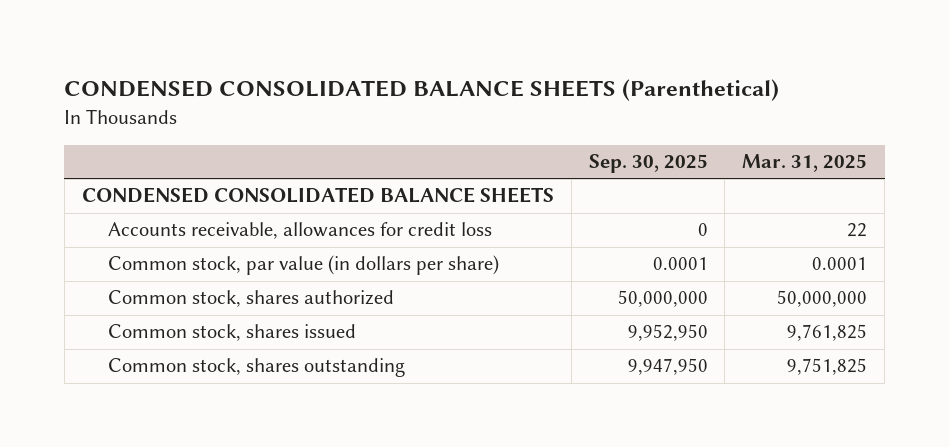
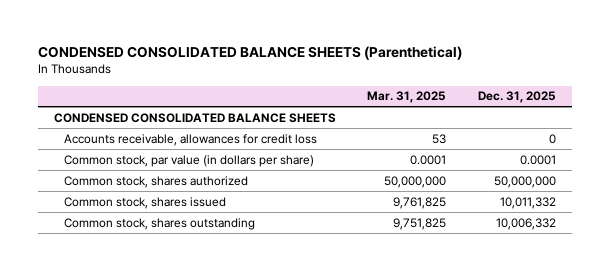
- | Sep. 30, 2025 | Mar. 31, 2025
+ | Mar. 31, 2025 | Dec. 31, 2025
- Accounts receivable, allowances for credit loss | 0 | 22
+ Accounts receivable, allowances for credit loss | 53 | 0

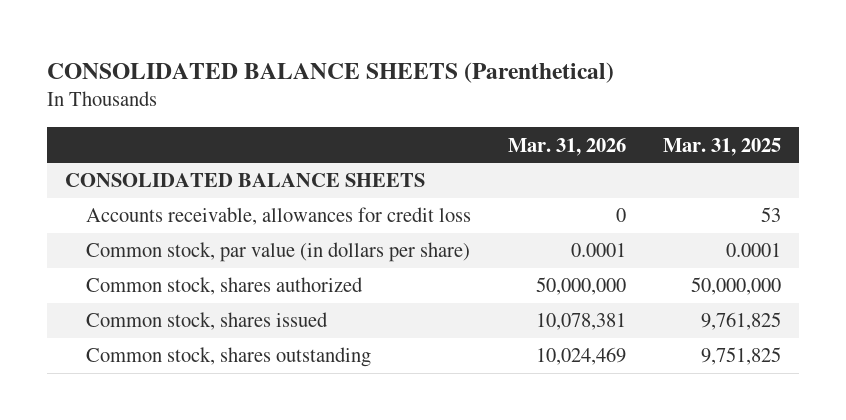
- CONDENSED CONSOLIDATED BALANCE SHEETS (Parenthetical)
+ CONSOLIDATED BALANCE SHEETS (Parenthetical)
- | Mar. 31, 2025 | Dec. 31, 2025
+ | Mar. 31, 2026 | Mar. 31, 2025
- CONDENSED CONSOLIDATED BALANCE SHEETS
+ CONSOLIDATED BALANCE SHEETS

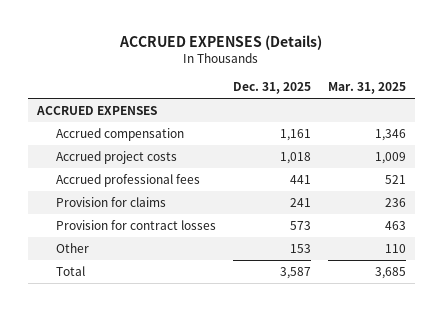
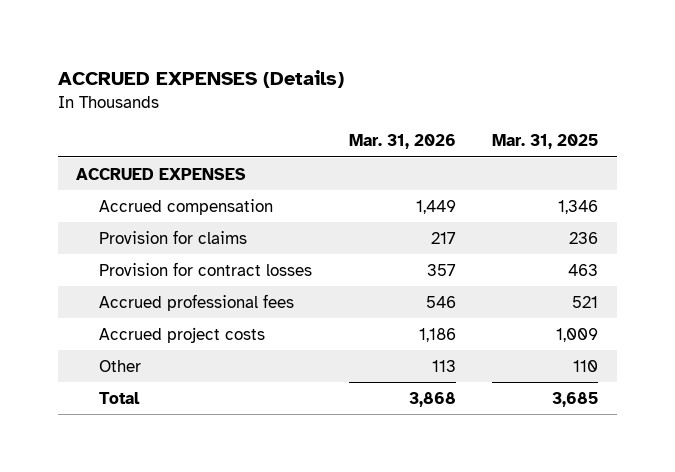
- | Dec. 31, 2025 | Mar. 31, 2025
+ | Mar. 31, 2026 | Mar. 31, 2025
moved down: Accrued professional fees | 546 | 521
moved down: Accrued project costs | 1,186 | 1,009

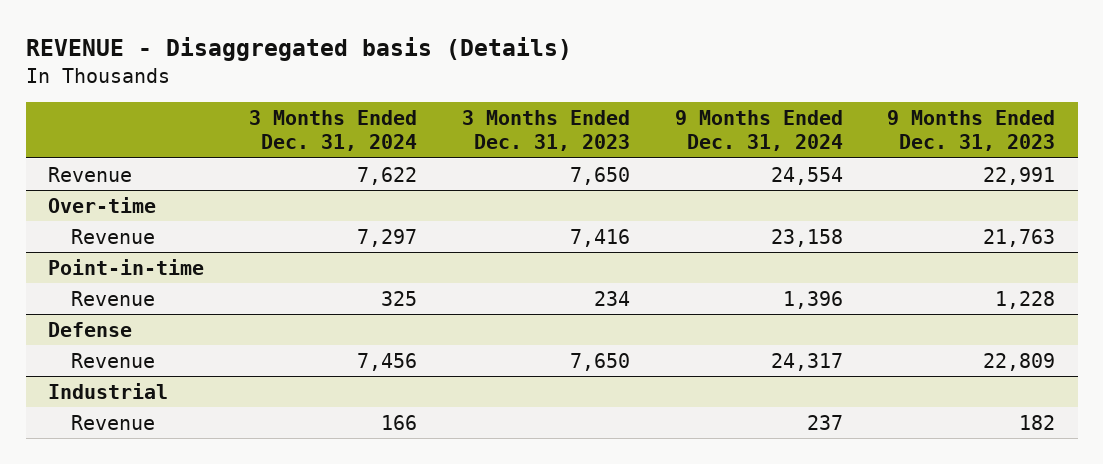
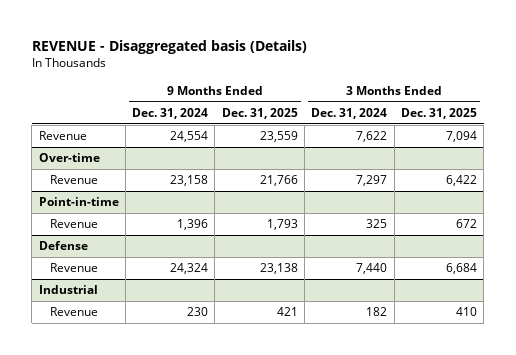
- | 3 Months Ended Dec. 31, 2024 | 3 Months Ended Dec. 31, 2023 | 9 Months Ended Dec. 31, 2024 | 9 Months Ended Dec. 31, 2023
+ | 9 Months Ended Dec. 31, 2024 | 9 Months Ended Dec. 31, 2025 | 3 Months Ended Dec. 31, 2024 | 3 Months Ended Dec. 31, 2025
@ Defense
- Revenue | 7,456 | 7,650 | 24,317 | 22,809
+ Revenue | 24,324 | 23,138 | 7,440 | 6,684
@ Industrial
- Revenue | 166 | | 237 | 182
+ Revenue | 230 | 421 | 182 | 410

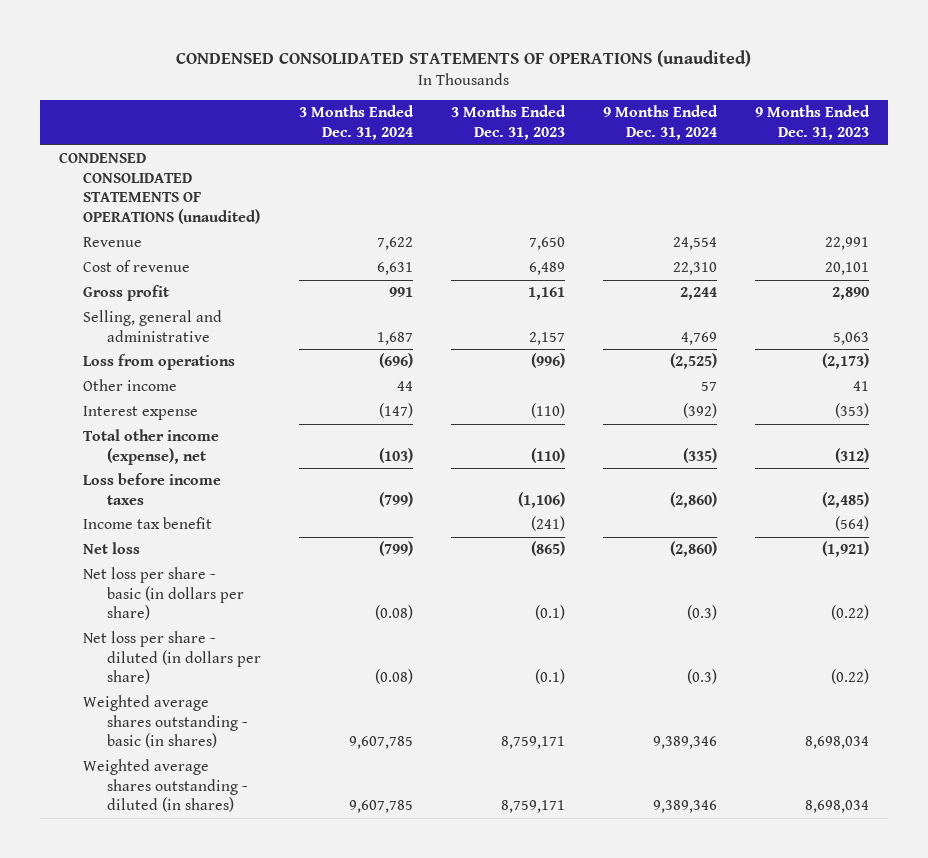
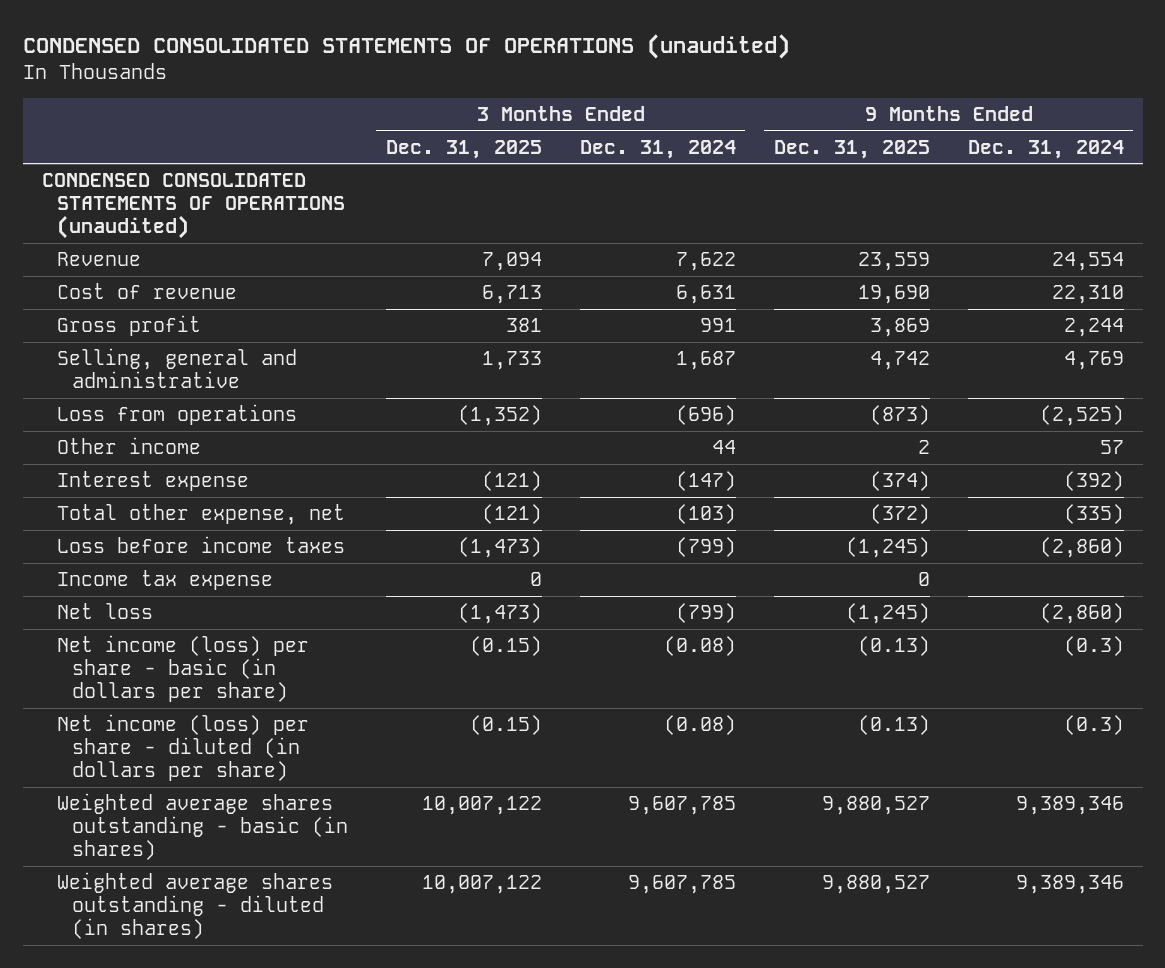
- | 3 Months Ended Dec. 31, 2024 | 3 Months Ended Dec. 31, 2023 | 9 Months Ended Dec. 31, 2024 | 9 Months Ended Dec. 31, 2023
+ | 3 Months Ended Dec. 31, 2025 | 3 Months Ended Dec. 31, 2024 | 9 Months Ended Dec. 31, 2025 | 9 Months Ended Dec. 31, 2024
- Total other income (expense), net | (103) | (110) | (335) | (312)
+ Total other expense, net | (121) | (103) | (372) | (335)
- Income tax benefit | | (241) | | (564)
+ Income tax expense | 0 | | 0 |
- Net loss per share - basic (in dollars per share) | (0.08) | (0.1) | (0.3) | (0.22)
- Net loss per share - diluted (in dollars per share) | (0.08) | (0.1) | (0.3) | (0.22)
+ Net income (loss) per share - basic (in dollars per share) | (0.15) | (0.08) | (0.13) | (0.3)
+ Net income (loss) per share - diluted (in dollars per share) | (0.15) | (0.08) | (0.13) | (0.3)

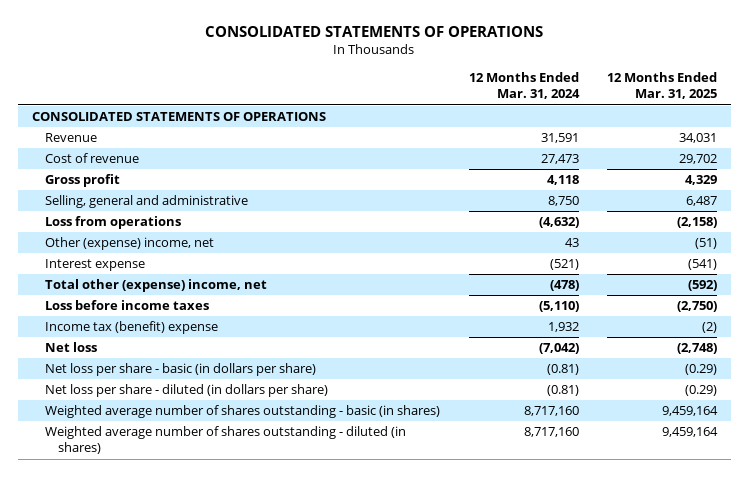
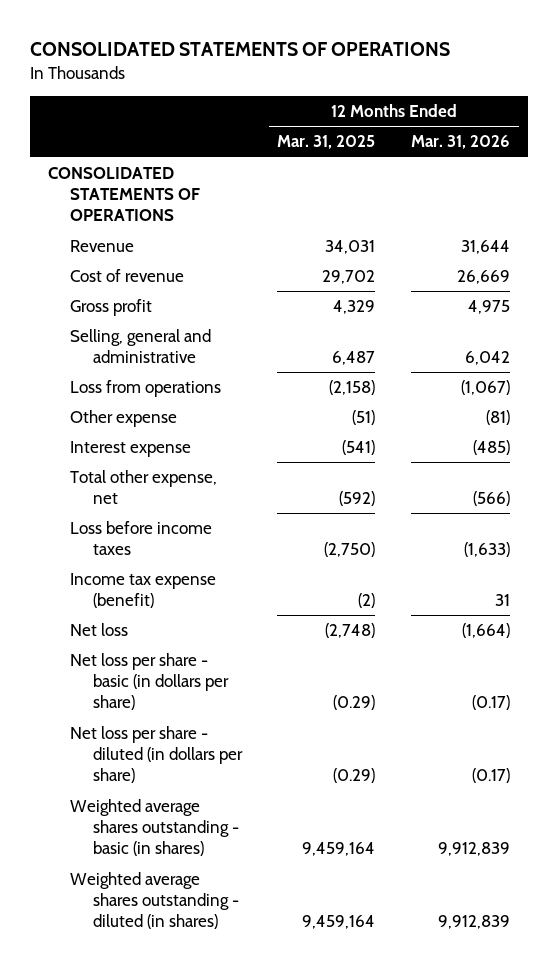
- | 12 Months Ended Mar. 31, 2024 | 12 Months Ended Mar. 31, 2025
+ | 12 Months Ended Mar. 31, 2025 | 12 Months Ended Mar. 31, 2026
- Other (expense) income, net | 43 | (51)
+ Other expense | (51) | (81)
- Total other (expense) income, net | (478) | (592)
+ Total other expense, net | (592) | (566)
- Income tax (benefit) expense | 1,932 | (2)
+ Income tax expense (benefit) | (2) | 31
- Weighted average number of shares outstanding - basic (in shares) | 8,717,160 | 9,459,164
- Weighted average number of shares outstanding - diluted (in shares) | 8,717,160 | 9,459,164
+ Weighted average shares outstanding - basic (in shares) | 9,459,164 | 9,912,839
+ Weighted average shares outstanding - diluted (in shares) | 9,459,164 | 9,912,839

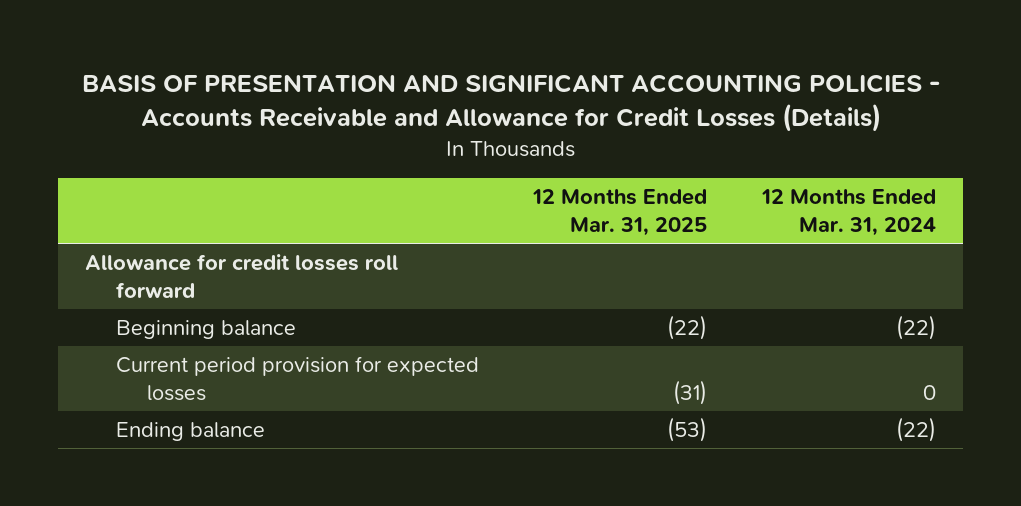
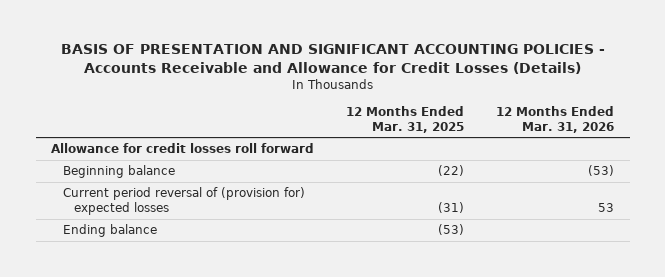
- | 12 Months Ended Mar. 31, 2025 | 12 Months Ended Mar. 31, 2024
+ | 12 Months Ended Mar. 31, 2025 | 12 Months Ended Mar. 31, 2026
- Current period provision for expected losses | (31) | 0
+ Current period reversal of (provision for) expected losses | (31) | 53

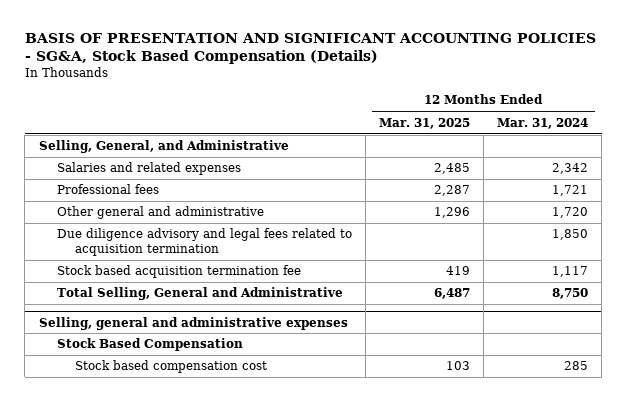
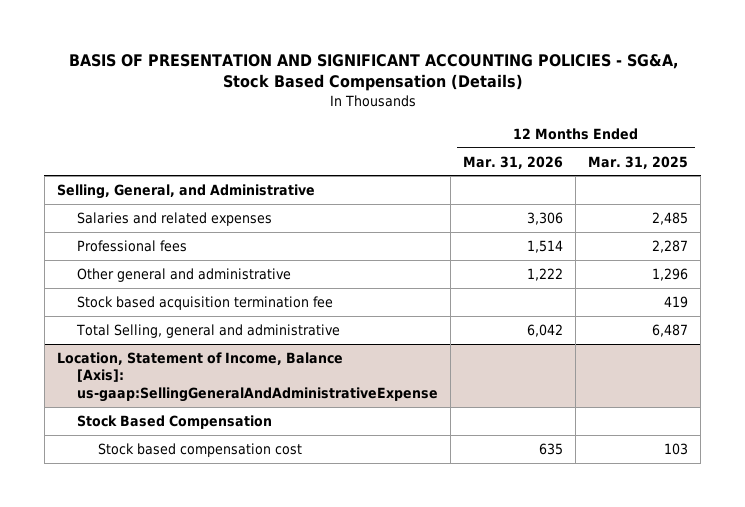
- | 12 Months Ended Mar. 31, 2025 | 12 Months Ended Mar. 31, 2024
+ | 12 Months Ended Mar. 31, 2026 | 12 Months Ended Mar. 31, 2025
- Due diligence advisory and legal fees related to acquisition termination | | 1,850
- Total Selling, General and Administrative | 6,487 | 8,750
- Selling, general and administrative expenses
+ Total Selling, general and administrative | 6,042 | 6,487
+ Location, Statement of Income, Balance [Axis]: us-gaap:SellingGeneralAndAdministrativeExpense

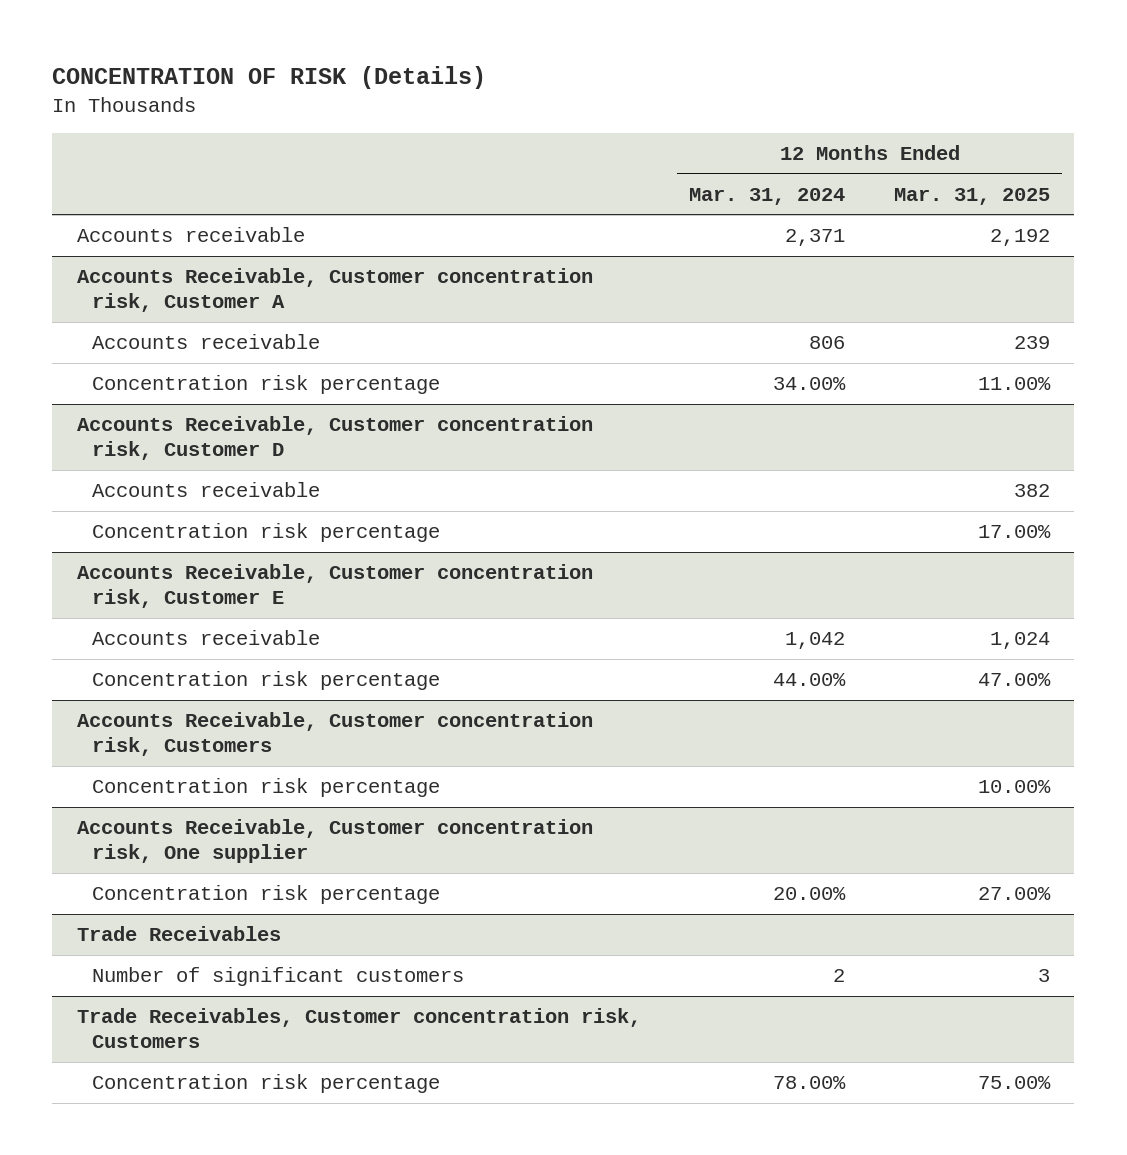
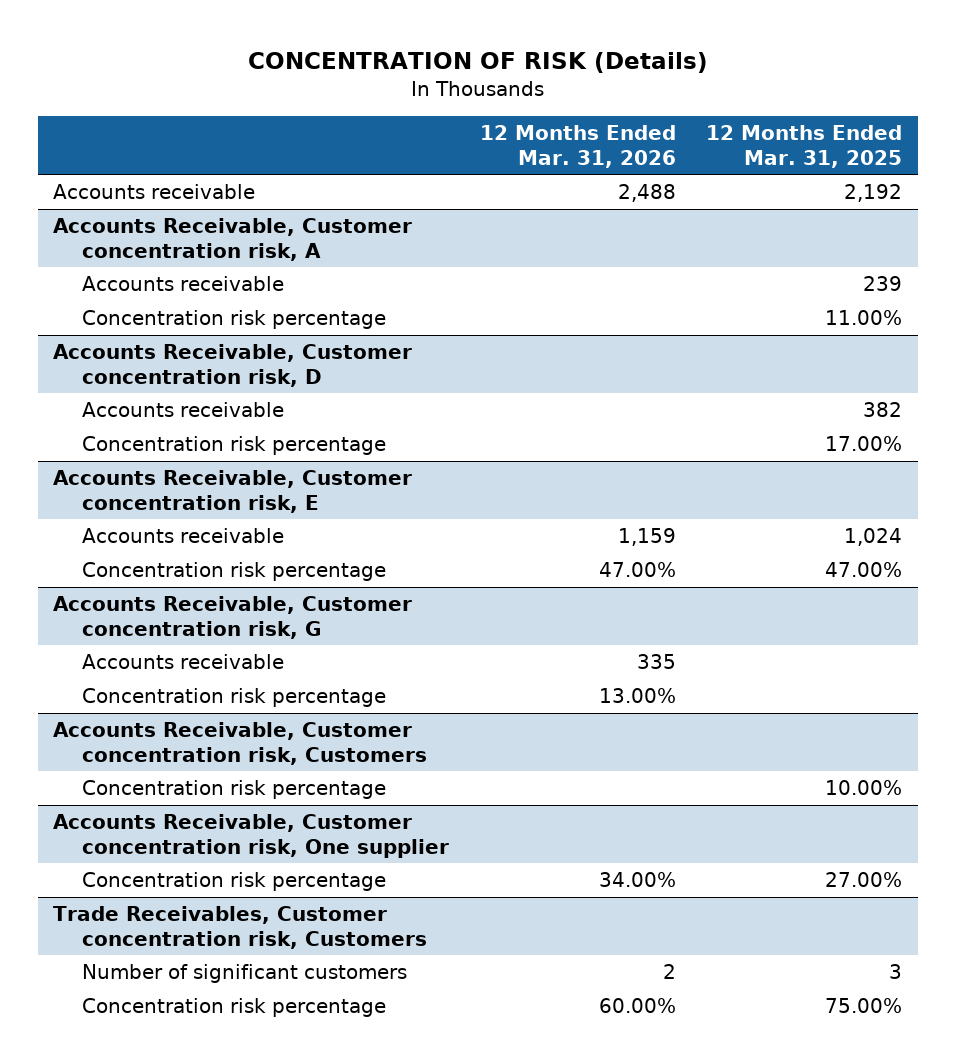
- | 12 Months Ended Mar. 31, 2024 | 12 Months Ended Mar. 31, 2025
+ | 12 Months Ended Mar. 31, 2026 | 12 Months Ended Mar. 31, 2025
- Accounts Receivable, Customer concentration risk, Customer A
+ Accounts Receivable, Customer concentration risk, A
- Accounts Receivable, Customer concentration risk, Customer D
+ Accounts Receivable, Customer concentration risk, D
- Accounts Receivable, Customer concentration risk, Customer E
+ Accounts Receivable, Customer concentration risk, E
+ Accounts Receivable, Customer concentration risk, G
+ Accounts receivable | 335 |
+ Concentration risk percentage | 13.00% |
- Trade Receivables
- Number of significant customers | 2 | 3
@ Trade Receivables, Customer concentration risk, Customers
+ Number of significant customers | 2 | 3

